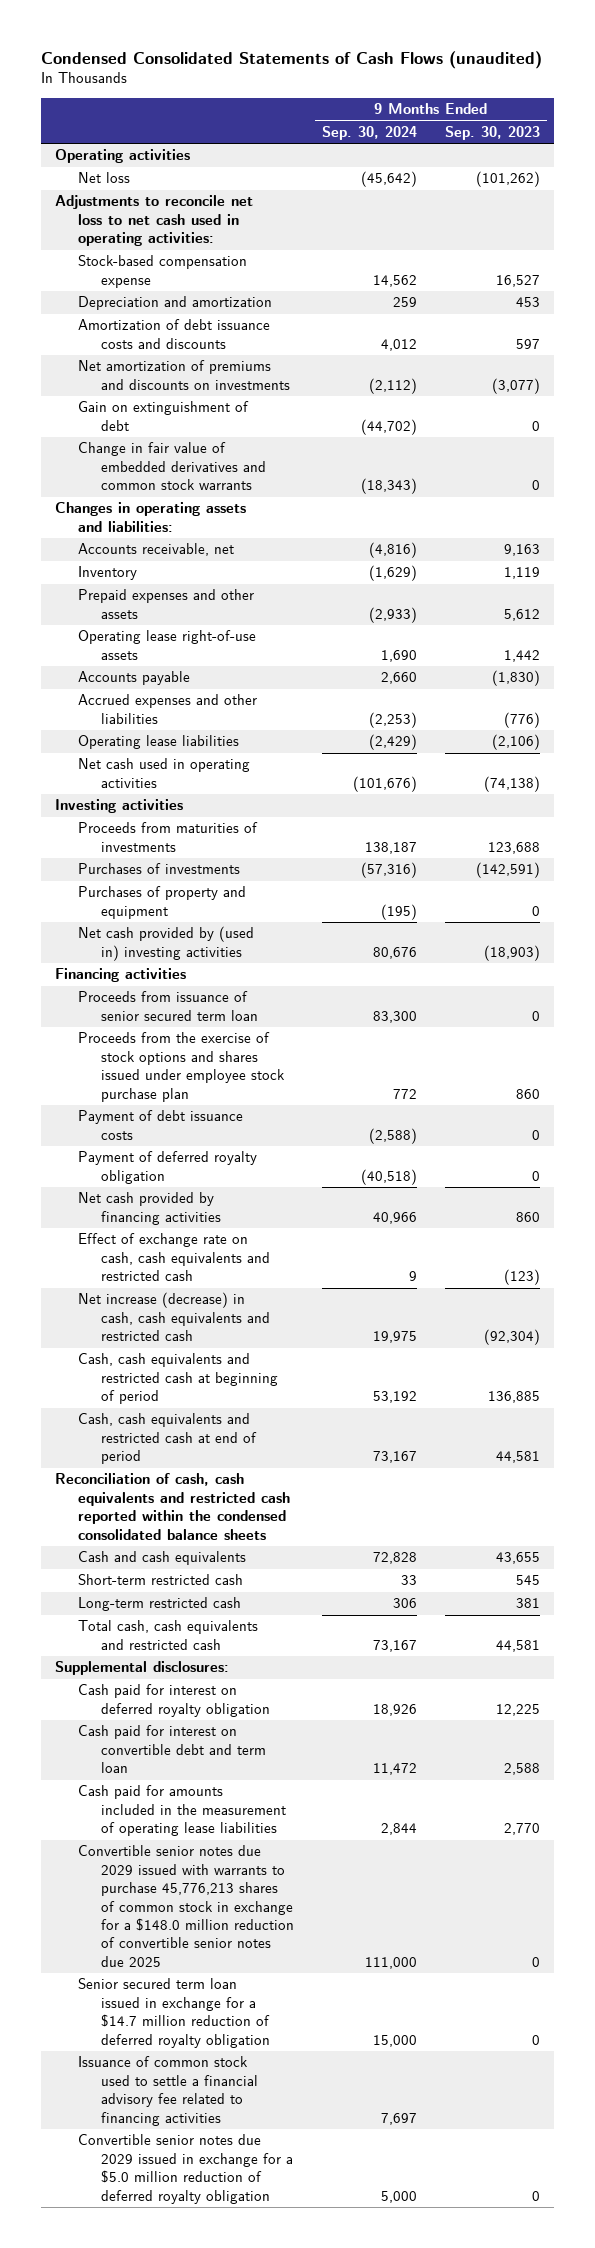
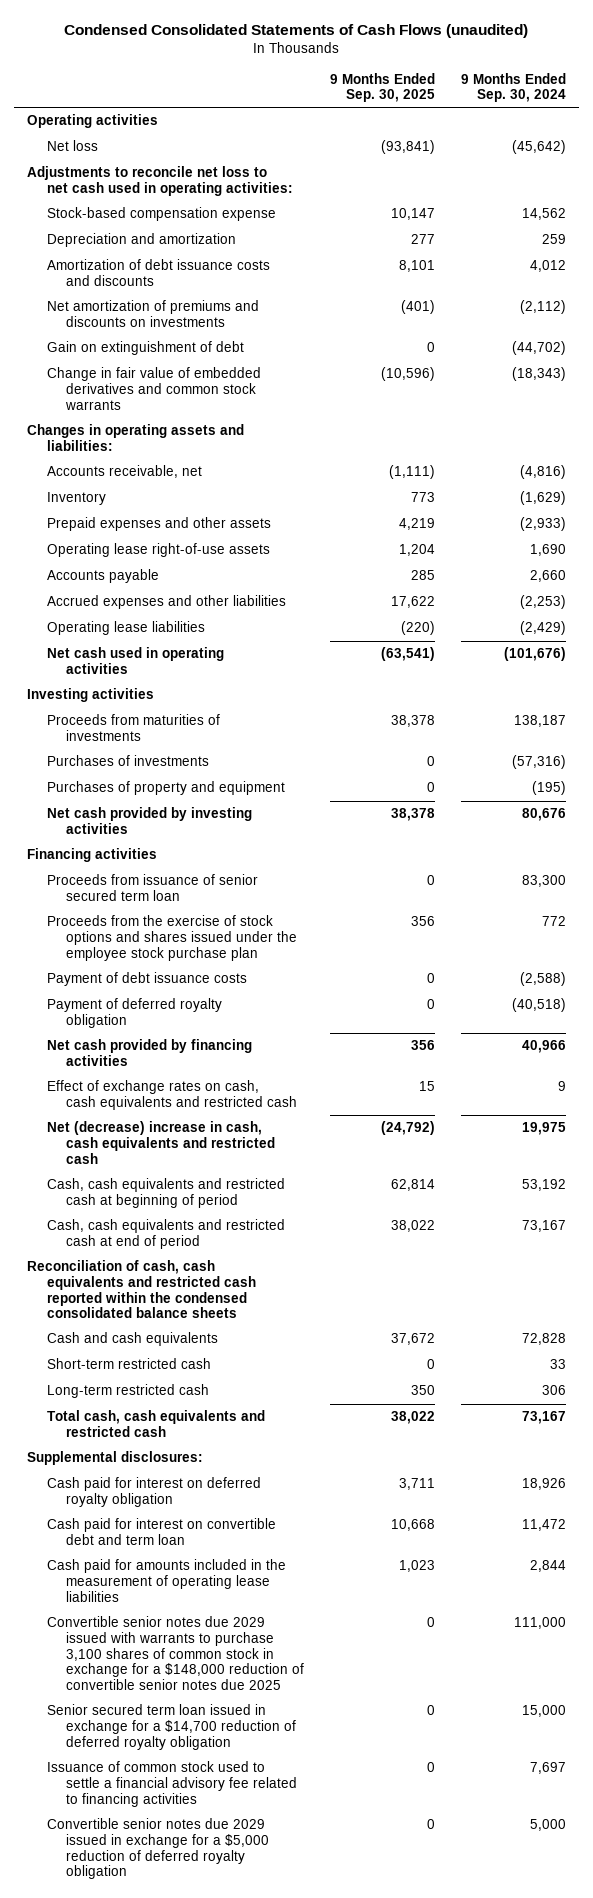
- | 9 Months Ended Sep. 30, 2024 | 9 Months Ended Sep. 30, 2023
+ | 9 Months Ended Sep. 30, 2025 | 9 Months Ended Sep. 30, 2024
- Net cash provided by (used in) investing activities | 80,676 | (18,903)
+ Net cash provided by investing activities | 38,378 | 80,676
- Proceeds from the exercise of stock options and shares issued under employee stock purchase plan | 772 | 860
+ Proceeds from the exercise of stock options and shares issued under the employee stock purchase plan | 356 | 772
- Effect of exchange rate on cash, cash equivalents and restricted cash | 9 | (123)
- Net increase (decrease) in cash, cash equivalents and restricted cash | 19,975 | (92,304)
+ Effect of exchange rates on cash, cash equivalents and restricted cash | 15 | 9
+ Net (decrease) increase in cash, cash equivalents and restricted cash | (24,792) | 19,975
- Convertible senior notes due 2029 issued with warrants to purchase 45,776,213 shares of common stock in exchange for a $148.0 million reduction of convertible senior notes due 2025 | 111,000 | 0
- Senior secured term loan issued in exchange for a $14.7 million reduction of deferred royalty obligation | 15,000 | 0
+ Convertible senior notes due 2029 issued with warrants to purchase 3,100 shares of common stock in exchange for a $148,000 reduction of convertible senior notes due 2025 | 0 | 111,000
+ Senior secured term loan issued in exchange for a $14,700 reduction of deferred royalty obligation | 0 | 15,000
- Convertible senior notes due 2029 issued in exchange for a $5.0 million reduction of deferred royalty obligation | 5,000 | 0
+ Convertible senior notes due 2029 issued in exchange for a $5,000 reduction of deferred royalty obligation | 0 | 5,000

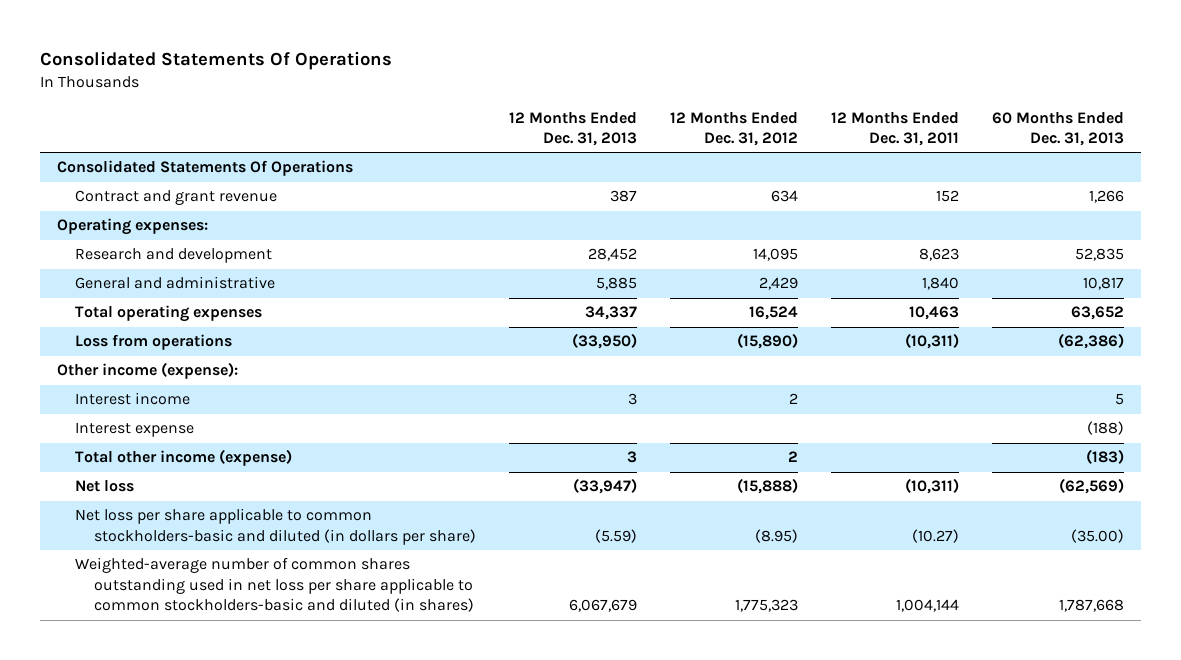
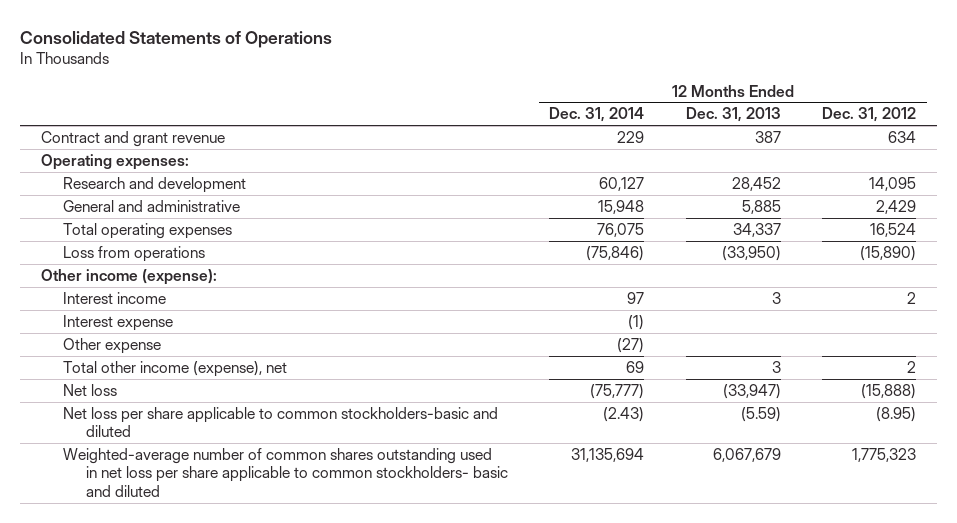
- Consolidated Statements Of Operations
+ Consolidated Statements of Operations
- | 12 Months Ended Dec. 31, 2013 | 12 Months Ended Dec. 31, 2012 | 12 Months Ended Dec. 31, 2011 | 60 Months Ended Dec. 31, 2013
+ | 12 Months Ended Dec. 31, 2014 | 12 Months Ended Dec. 31, 2013 | 12 Months Ended Dec. 31, 2012
- Consolidated Statements Of Operations
- Total other income (expense) | 3 | 2 | | (183)
+ Other expense | (27) | |
+ Total other income (expense), net | 69 | 3 | 2
- Net loss per share applicable to common stockholders-basic and diluted (in dollars per share) | (5.59) | (8.95) | (10.27) | (35.00)
- Weighted-average number of common shares outstanding used in net loss per share applicable to common stockholders-basic and diluted (in shares) | 6,067,679 | 1,775,323 | 1,004,144 | 1,787,668
+ Net loss per share applicable to common stockholders-basic and diluted | (2.43) | (5.59) | (8.95)
+ Weighted-average number of common shares outstanding used in net loss per share applicable to common stockholders- basic and diluted | 31,135,694 | 6,067,679 | 1,775,323

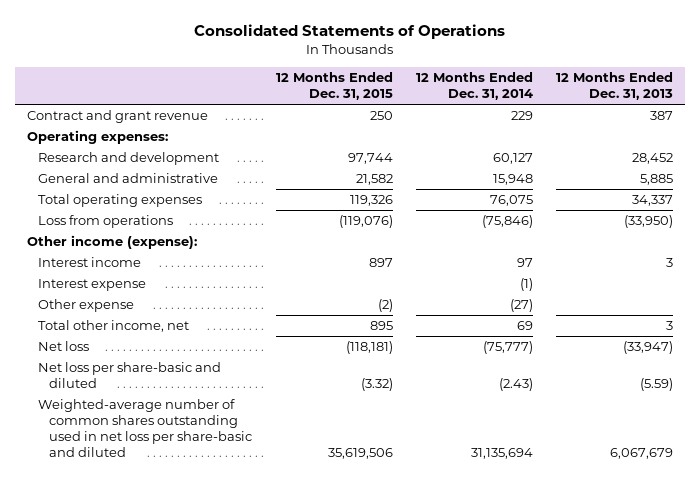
- | 12 Months Ended Dec. 31, 2014 | 12 Months Ended Dec. 31, 2013 | 12 Months Ended Dec. 31, 2012
+ | 12 Months Ended Dec. 31, 2015 | 12 Months Ended Dec. 31, 2014 | 12 Months Ended Dec. 31, 2013
- Total other income (expense), net | 69 | 3 | 2
+ Total other income, net | 895 | 69 | 3
- Net loss per share applicable to common stockholders-basic and diluted | (2.43) | (5.59) | (8.95)
- Weighted-average number of common shares outstanding used in net loss per share applicable to common stockholders- basic and diluted | 31,135,694 | 6,067,679 | 1,775,323
+ Net loss per share-basic and diluted | (3.32) | (2.43) | (5.59)
+ Weighted-average number of common shares outstanding used in net loss per share-basic and diluted | 35,619,506 | 31,135,694 | 6,067,679

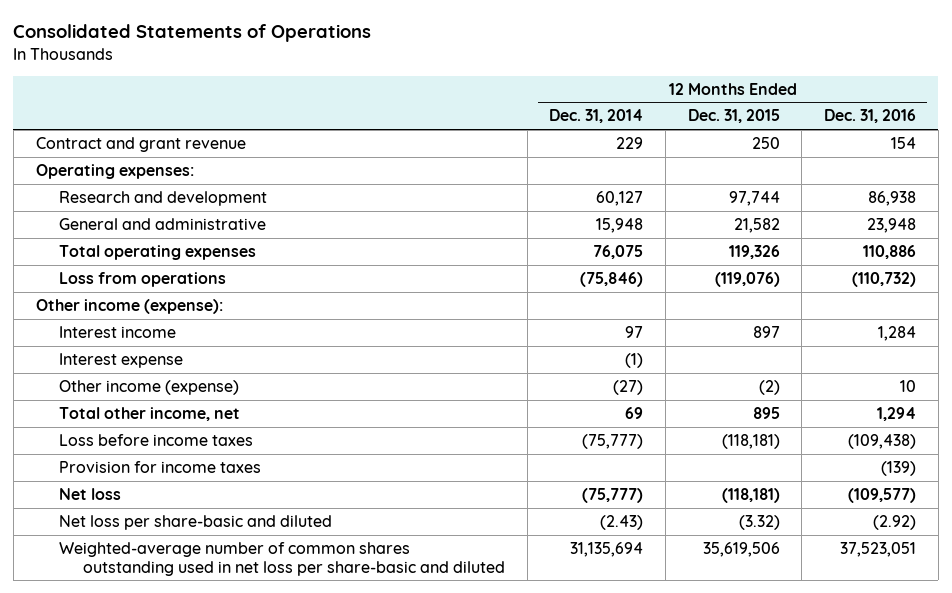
- | 12 Months Ended Dec. 31, 2015 | 12 Months Ended Dec. 31, 2014 | 12 Months Ended Dec. 31, 2013
+ | 12 Months Ended Dec. 31, 2014 | 12 Months Ended Dec. 31, 2015 | 12 Months Ended Dec. 31, 2016
- Other expense | (2) | (27) |
+ Other income (expense) | (27) | (2) | 10
+ Loss before income taxes | (75,777) | (118,181) | (109,438)
+ Provision for income taxes | | | (139)

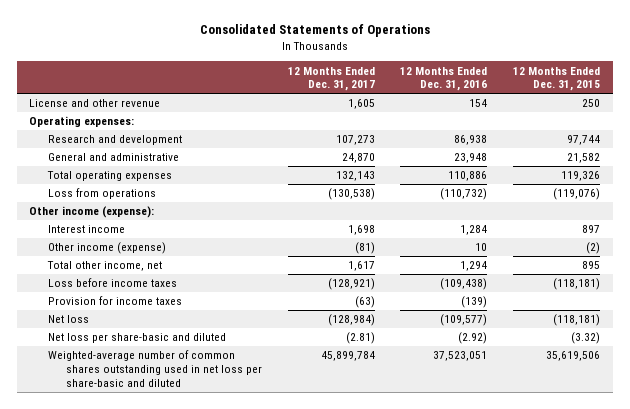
- | 12 Months Ended Dec. 31, 2014 | 12 Months Ended Dec. 31, 2015 | 12 Months Ended Dec. 31, 2016
+ | 12 Months Ended Dec. 31, 2017 | 12 Months Ended Dec. 31, 2016 | 12 Months Ended Dec. 31, 2015
- Contract and grant revenue | 229 | 250 | 154
+ License and other revenue | 1,605 | 154 | 250
- Interest expense | (1) | |

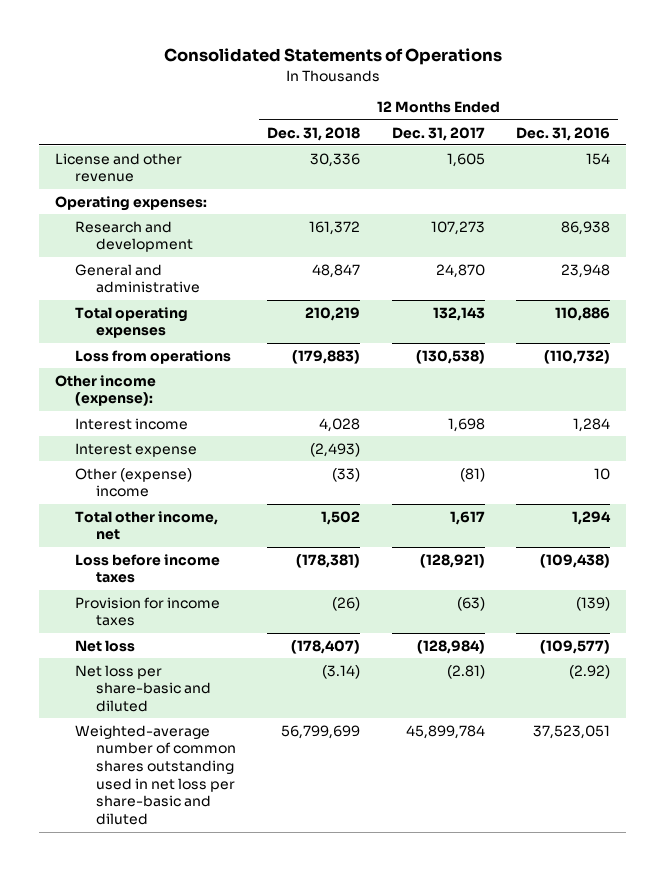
- | 12 Months Ended Dec. 31, 2017 | 12 Months Ended Dec. 31, 2016 | 12 Months Ended Dec. 31, 2015
+ | 12 Months Ended Dec. 31, 2018 | 12 Months Ended Dec. 31, 2017 | 12 Months Ended Dec. 31, 2016
- Other income (expense) | (81) | 10 | (2)
+ Interest expense | (2,493) | |
+ Other (expense) income | (33) | (81) | 10

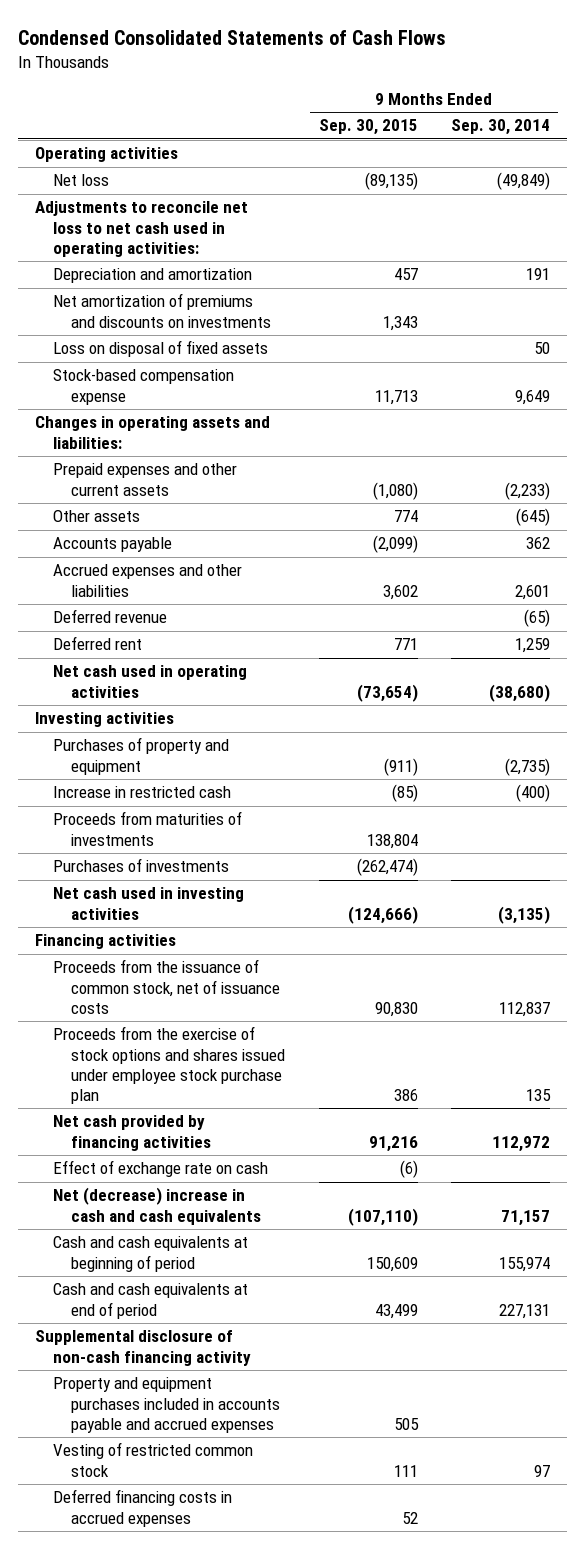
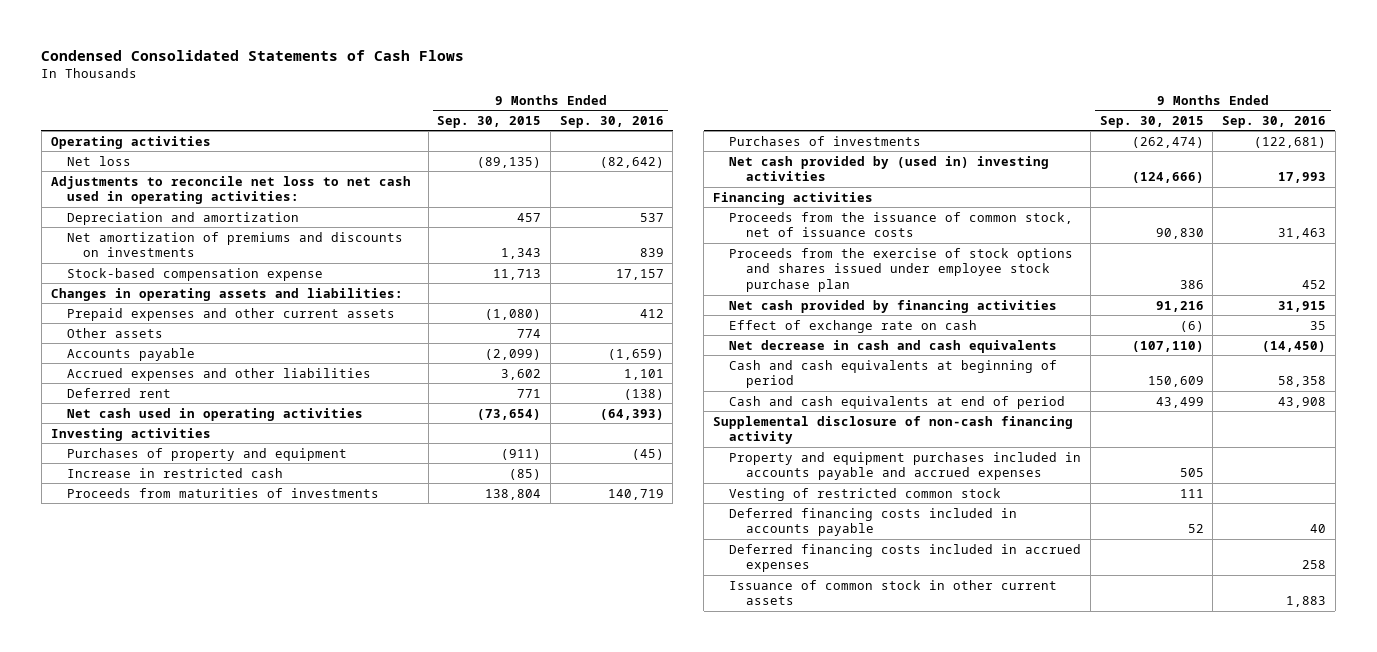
- | 9 Months Ended Sep. 30, 2015 | 9 Months Ended Sep. 30, 2014
+ | 9 Months Ended Sep. 30, 2015 | 9 Months Ended Sep. 30, 2016
- Loss on disposal of fixed assets | | 50
- Deferred revenue | | (65)
- Net cash used in investing activities | (124,666) | (3,135)
+ Net cash provided by (used in) investing activities | (124,666) | 17,993
- Net (decrease) increase in cash and cash equivalents | (107,110) | 71,157
+ Net decrease in cash and cash equivalents | (107,110) | (14,450)
- Deferred financing costs in accrued expenses | 52 |
+ Deferred financing costs included in accounts payable | 52 | 40
+ Deferred financing costs included in accrued expenses | | 258
+ Issuance of common stock in other current assets | | 1,883

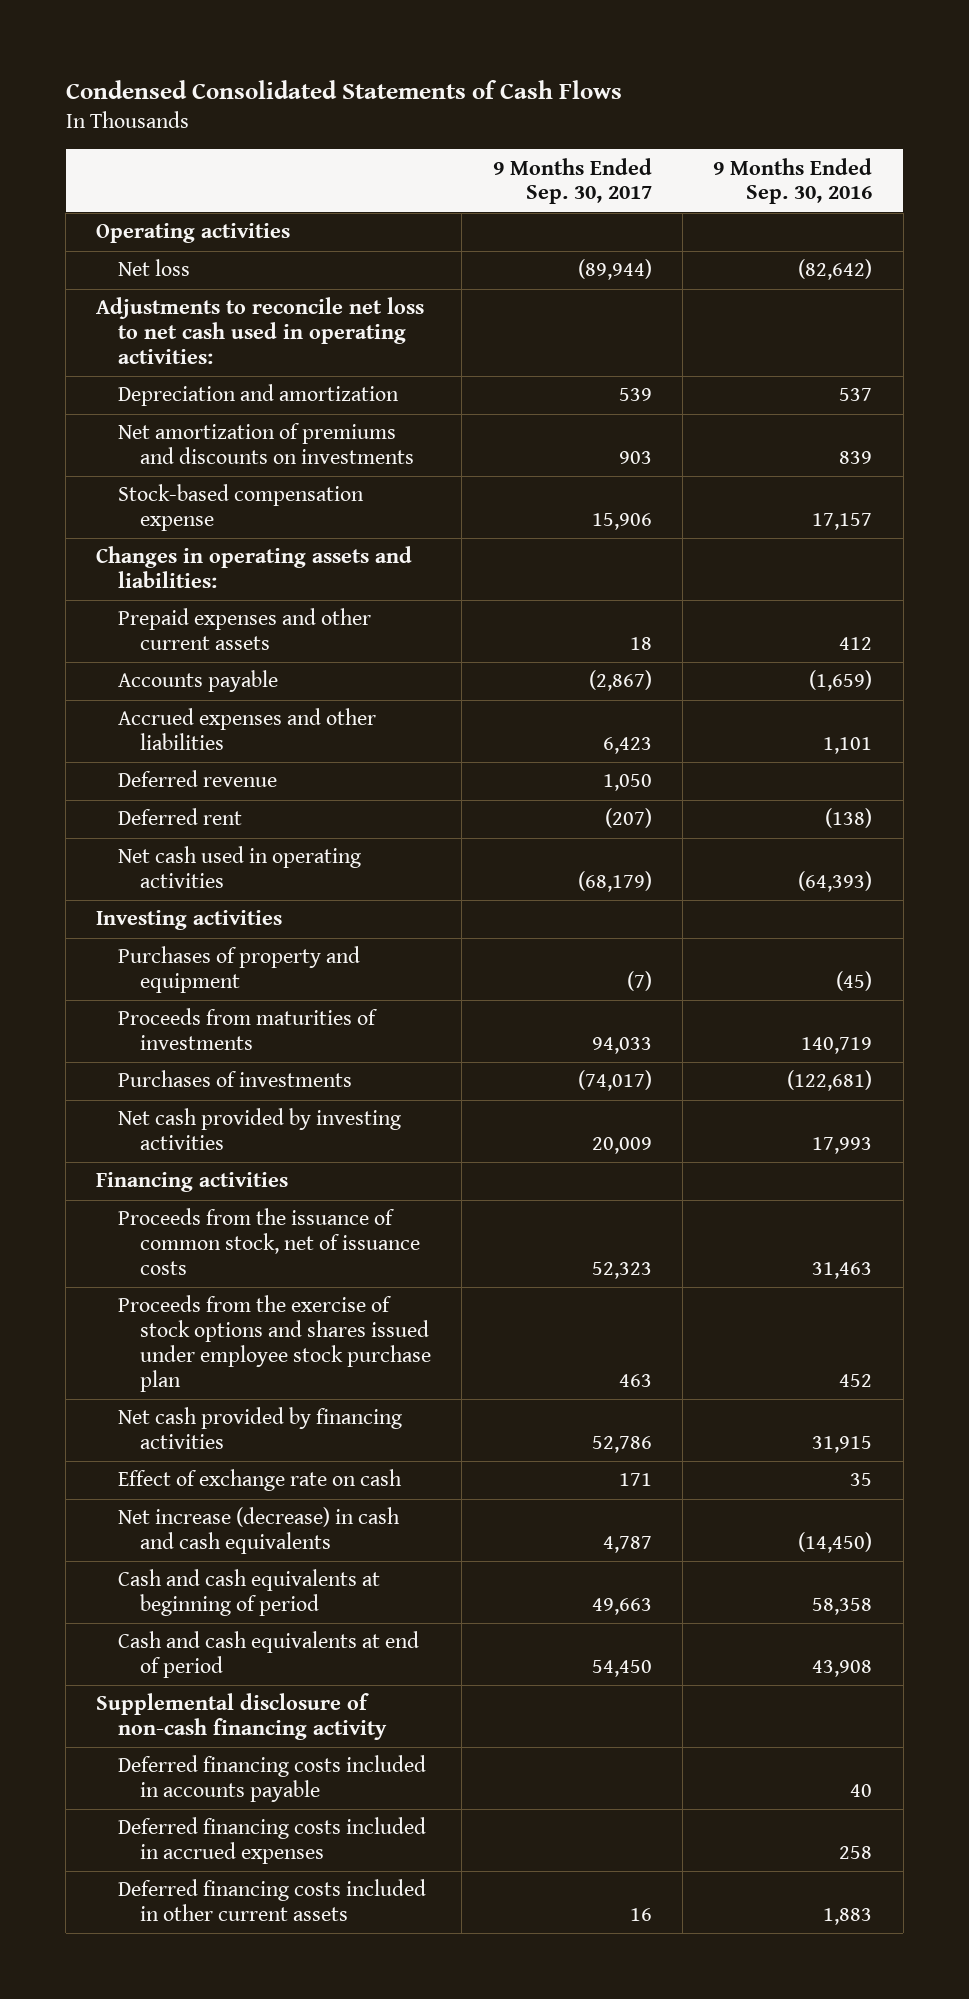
- | 9 Months Ended Sep. 30, 2015 | 9 Months Ended Sep. 30, 2016
+ | 9 Months Ended Sep. 30, 2017 | 9 Months Ended Sep. 30, 2016
- Other assets | 774 |
+ Deferred revenue | 1,050 |
- Increase in restricted cash | (85) |
- Net cash provided by (used in) investing activities | (124,666) | 17,993
+ Net cash provided by investing activities | 20,009 | 17,993
- Net decrease in cash and cash equivalents | (107,110) | (14,450)
+ Net increase (decrease) in cash and cash equivalents | 4,787 | (14,450)
- Property and equipment purchases included in accounts payable and accrued expenses | 505 |
- Vesting of restricted common stock | 111 |
- Issuance of common stock in other current assets | | 1,883
+ Deferred financing costs included in other current assets | 16 | 1,883

